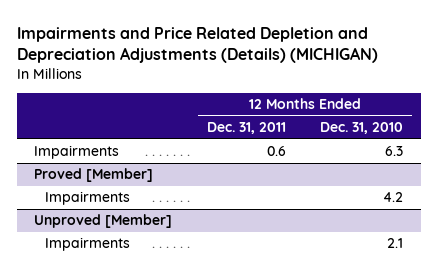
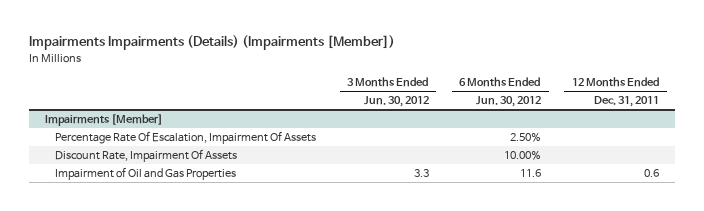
- Impairments and Price Related Depletion and Depreciation Adjustments (Details) (MICHIGAN)
+ Impairments Impairments (Details) (Impairments [Member])
- | 12 Months Ended Dec. 31, 2011 | 12 Months Ended Dec. 31, 2010
+ | 3 Months Ended Jun. 30, 2012 | 6 Months Ended Jun. 30, 2012 | 12 Months Ended Dec. 31, 2011
- Impairments | 0.6 | 6.3
- Proved [Member]
- Impairments | | 4.2
- Unproved [Member]
- Impairments | | 2.1
+ Impairments [Member]
+ Percentage Rate Of Escalation, Impairment Of Assets | | 2.50% |
+ Discount Rate, Impairment Of Assets | | 10.00% |
+ Impairment of Oil and Gas Properties | 3.3 | 11.6 | 0.6

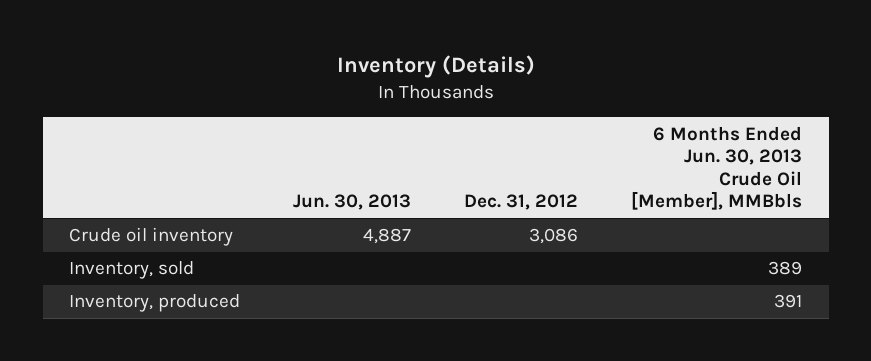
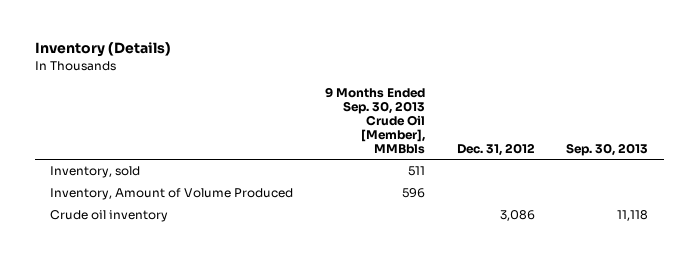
- | Jun. 30, 2013 | Dec. 31, 2012 | 6 Months Ended Jun. 30, 2013 Crude Oil [Member], MMBbls
+ | 9 Months Ended Sep. 30, 2013 Crude Oil [Member], MMBbls | Dec. 31, 2012 | Sep. 30, 2013
- Inventory, produced | | | 391
+ Inventory, Amount of Volume Produced | 596 | |
moved down: Crude oil inventory | | 3,086 | 11,118

